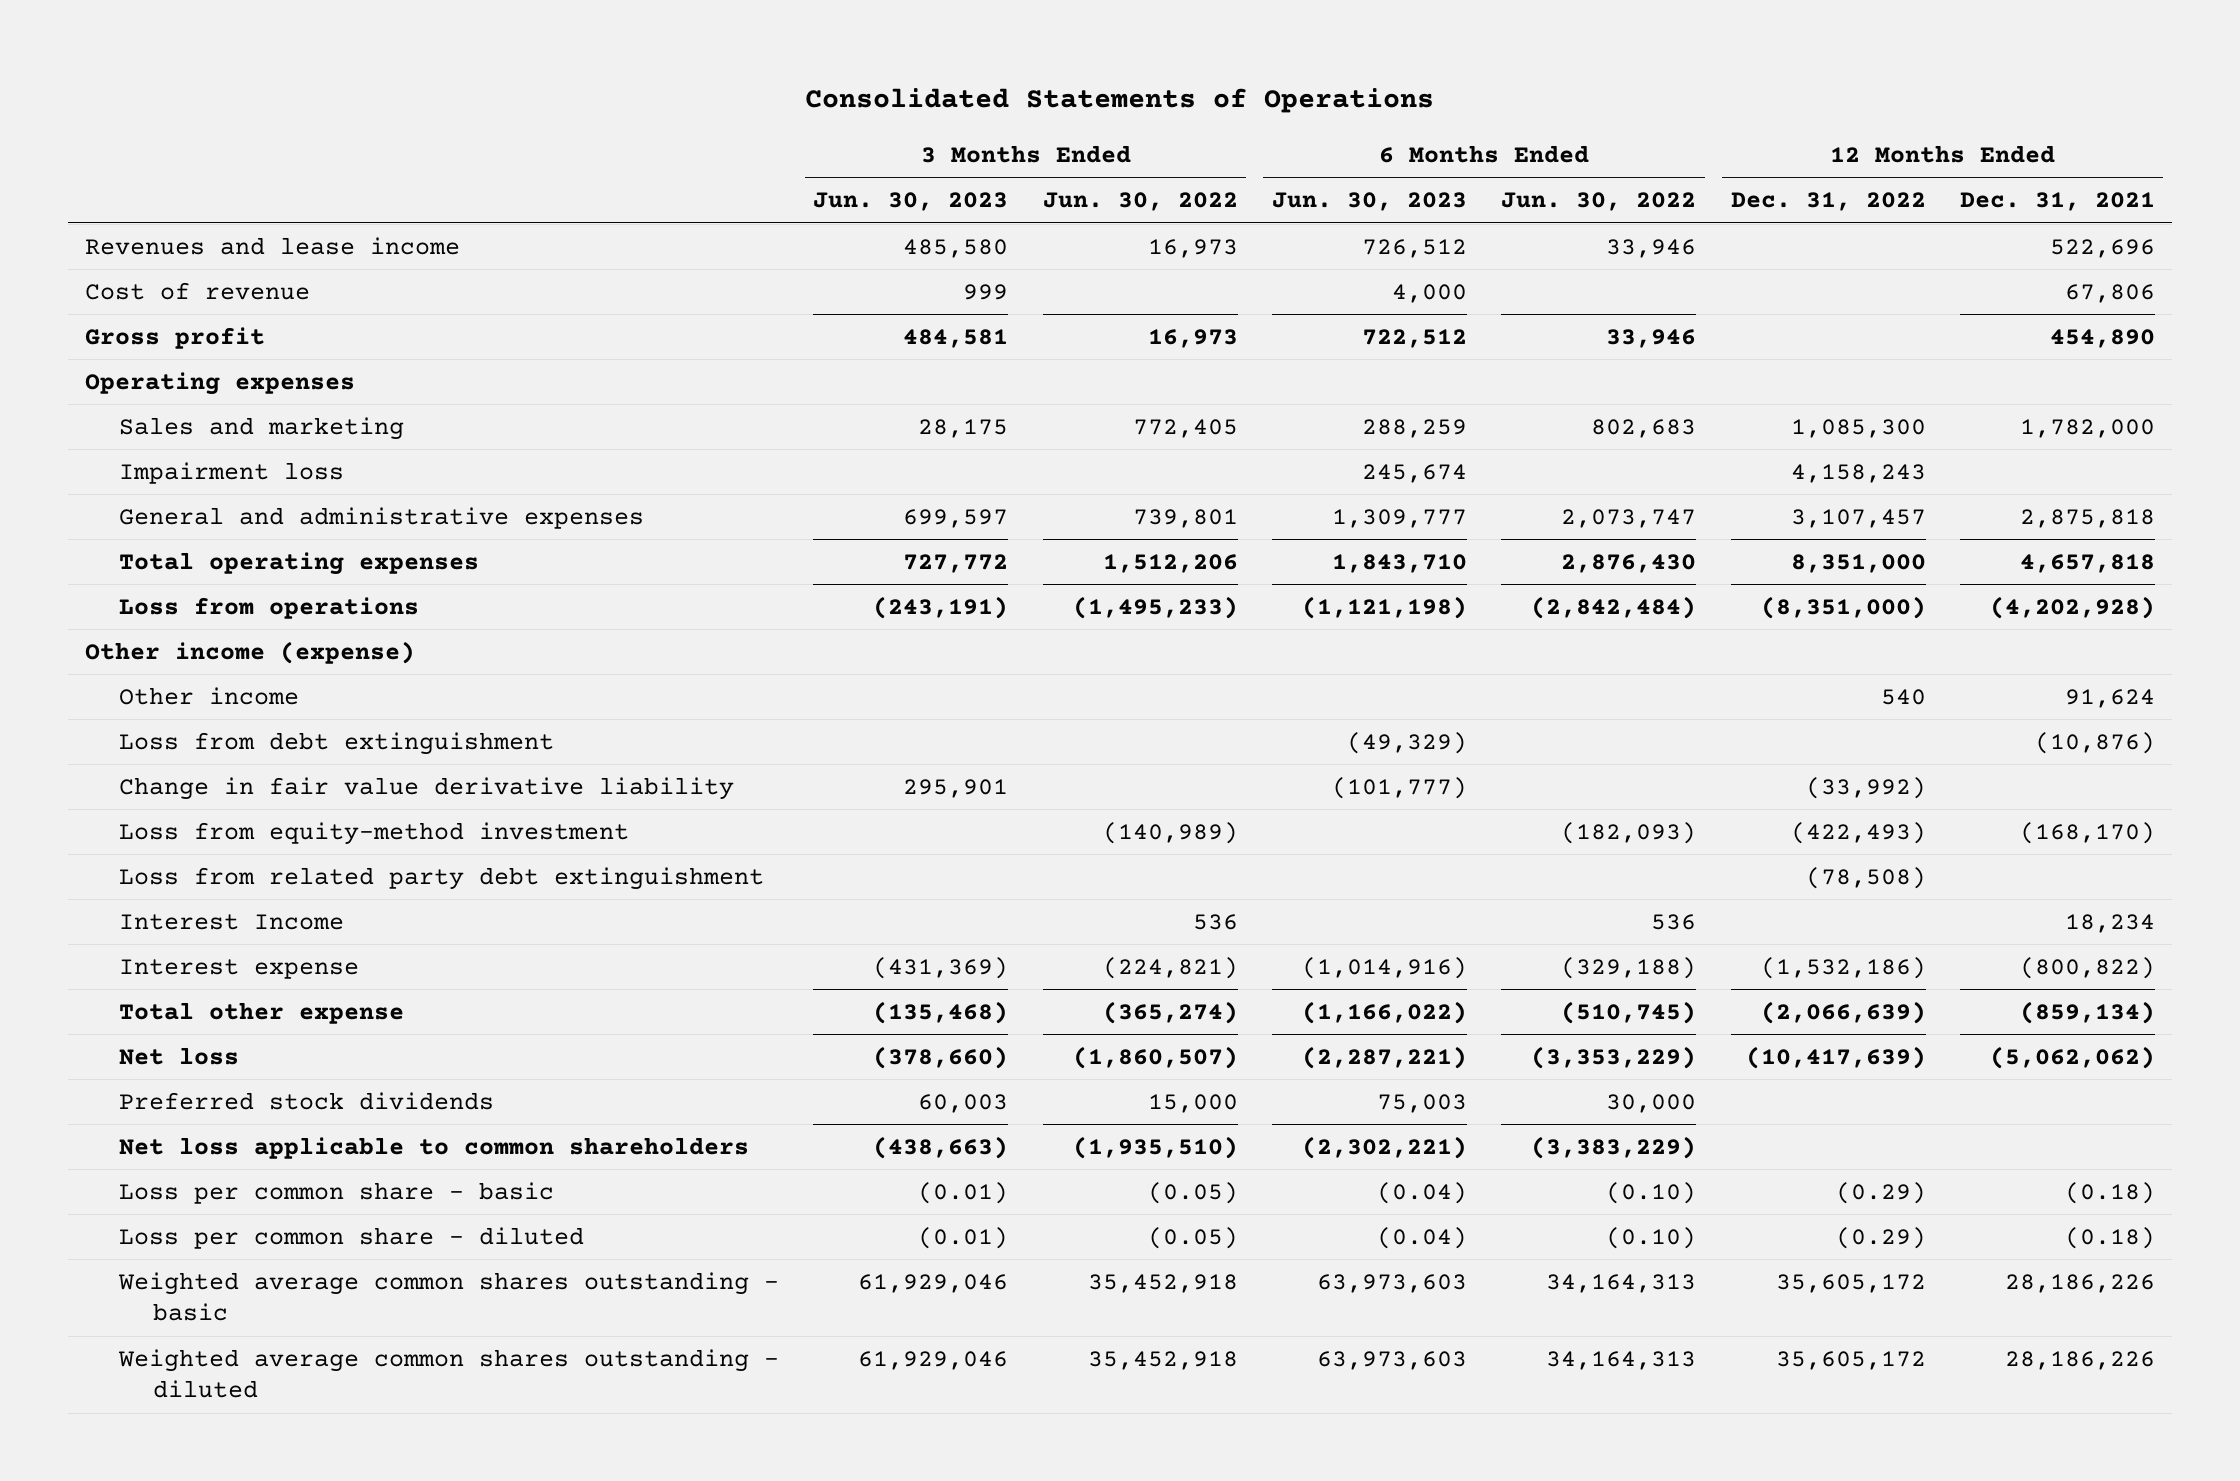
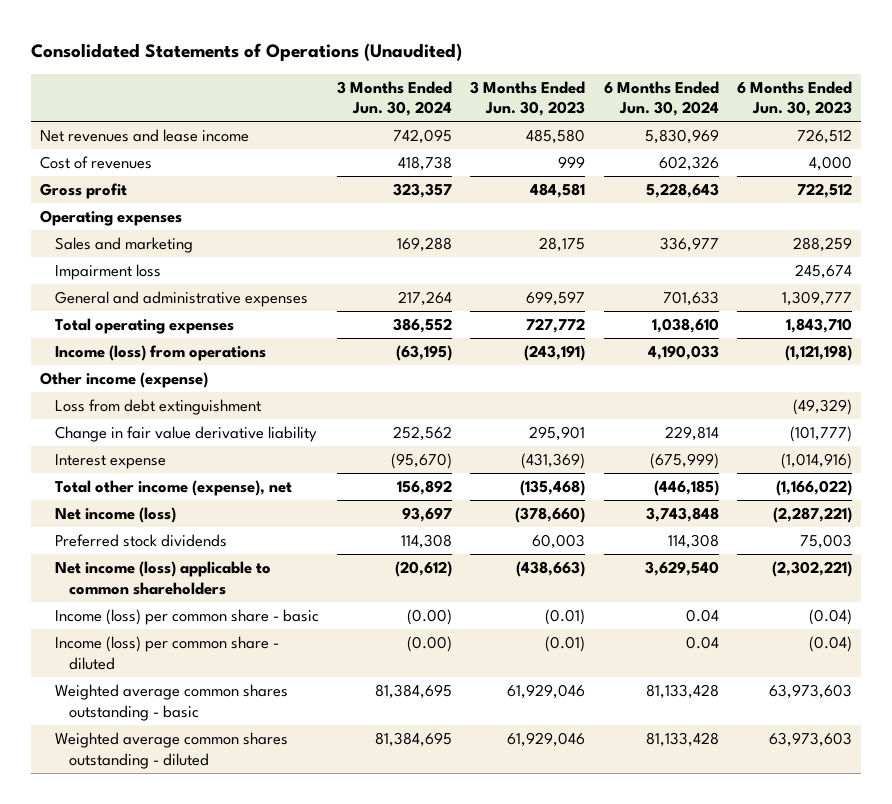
- Consolidated Statements of Operations
+ Consolidated Statements of Operations (Unaudited)
- | 3 Months Ended Jun. 30, 2023 | 3 Months Ended Jun. 30, 2022 | 6 Months Ended Jun. 30, 2023 | 6 Months Ended Jun. 30, 2022 | 12 Months Ended Dec. 31, 2022 | 12 Months Ended Dec. 31, 2021
+ | 3 Months Ended Jun. 30, 2024 | 3 Months Ended Jun. 30, 2023 | 6 Months Ended Jun. 30, 2024 | 6 Months Ended Jun. 30, 2023
- Revenues and lease income | 485,580 | 16,973 | 726,512 | 33,946 | | 522,696
- Cost of revenue | 999 | | 4,000 | | | 67,806
+ Net revenues and lease income | 742,095 | 485,580 | 5,830,969 | 726,512
+ Cost of revenues | 418,738 | 999 | 602,326 | 4,000
- Loss from operations | (243,191) | (1,495,233) | (1,121,198) | (2,842,484) | (8,351,000) | (4,202,928)
+ Income (loss) from operations | (63,195) | (243,191) | 4,190,033 | (1,121,198)
- Other income | | | | | 540 | 91,624
- Loss from equity-method investment | | (140,989) | | (182,093) | (422,493) | (168,170)
- Loss from related party debt extinguishment | | | | | (78,508) |
- Interest Income | | 536 | | 536 | | 18,234
- Total other expense | (135,468) | (365,274) | (1,166,022) | (510,745) | (2,066,639) | (859,134)
- Net loss | (378,660) | (1,860,507) | (2,287,221) | (3,353,229) | (10,417,639) | (5,062,062)
+ Total other income (expense), net | 156,892 | (135,468) | (446,185) | (1,166,022)
+ Net income (loss) | 93,697 | (378,660) | 3,743,848 | (2,287,221)
- Net loss applicable to common shareholders | (438,663) | (1,935,510) | (2,302,221) | (3,383,229) | |
- Loss per common share - basic | (0.01) | (0.05) | (0.04) | (0.10) | (0.29) | (0.18)
- Loss per common share - diluted | (0.01) | (0.05) | (0.04) | (0.10) | (0.29) | (0.18)
+ Net income (loss) applicable to common shareholders | (20,612) | (438,663) | 3,629,540 | (2,302,221)
+ Income (loss) per common share - basic | (0.00) | (0.01) | 0.04 | (0.04)
+ Income (loss) per common share - diluted | (0.00) | (0.01) | 0.04 | (0.04)

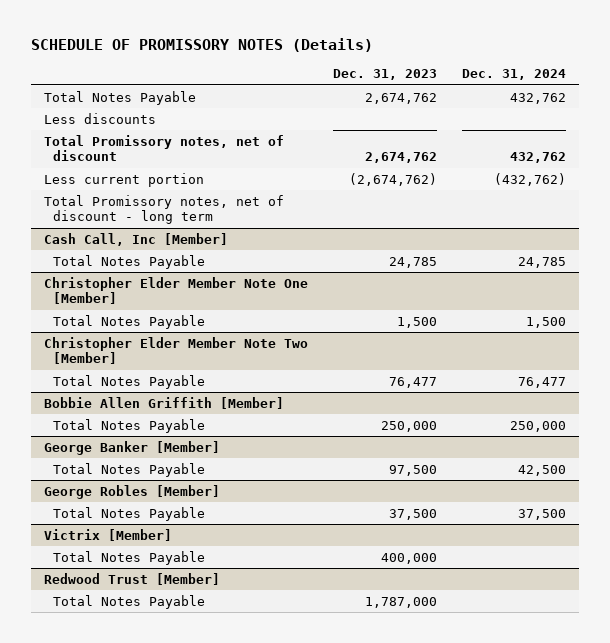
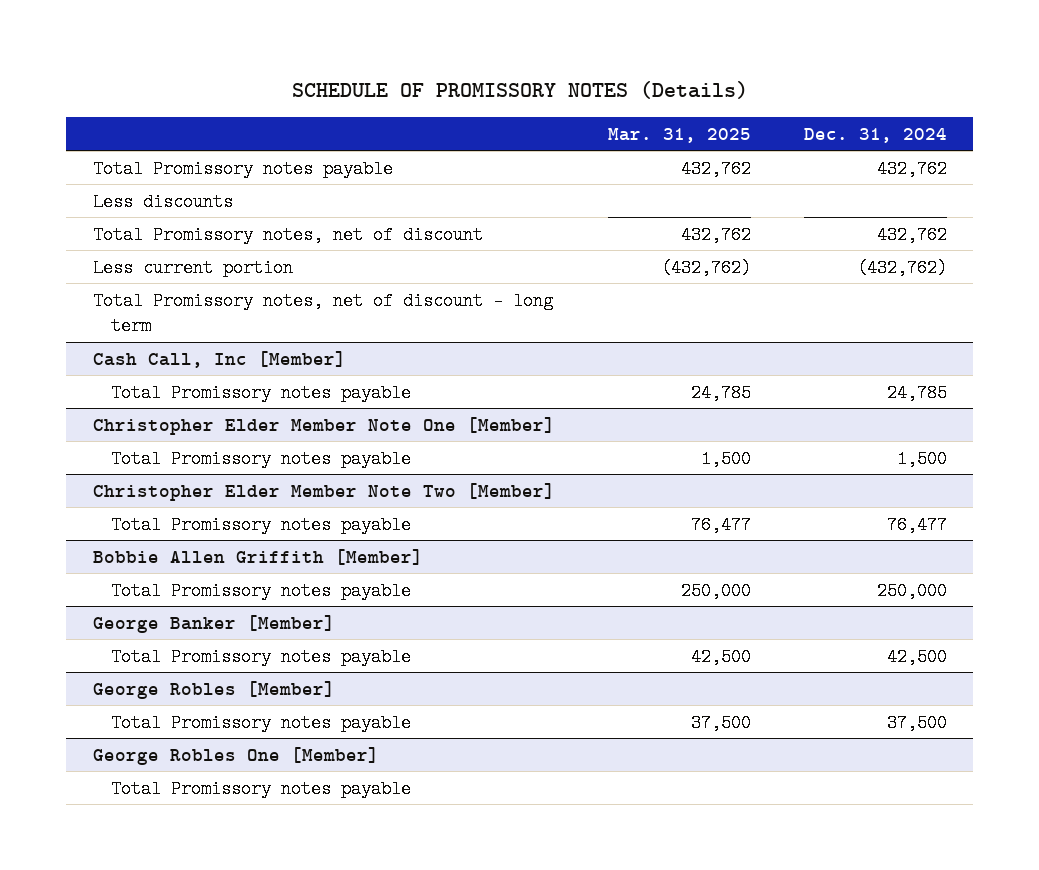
- | Dec. 31, 2023 | Dec. 31, 2024
+ | Mar. 31, 2025 | Dec. 31, 2024
- Total Notes Payable | 2,674,762 | 432,762
+ Total Promissory notes payable | 432,762 | 432,762
@ Cash Call, Inc [Member]
- Total Notes Payable | 24,785 | 24,785
+ Total Promissory notes payable | 24,785 | 24,785
@ Christopher Elder Member Note One [Member]
- Total Notes Payable | 1,500 | 1,500
+ Total Promissory notes payable | 1,500 | 1,500
@ Christopher Elder Member Note Two [Member]
- Total Notes Payable | 76,477 | 76,477
+ Total Promissory notes payable | 76,477 | 76,477
@ Bobbie Allen Griffith [Member]
- Total Notes Payable | 250,000 | 250,000
+ Total Promissory notes payable | 250,000 | 250,000
@ George Banker [Member]
- Total Notes Payable | 97,500 | 42,500
+ Total Promissory notes payable | 42,500 | 42,500
@ George Robles [Member]
- Total Notes Payable | 37,500 | 37,500
- Victrix [Member]
- Total Notes Payable | 400,000 |
- Redwood Trust [Member]
- Total Notes Payable | 1,787,000 |
@ George Robles [Member]
+ Total Promissory notes payable | 37,500 | 37,500
+ George Robles One [Member]
+ Total Promissory notes payable

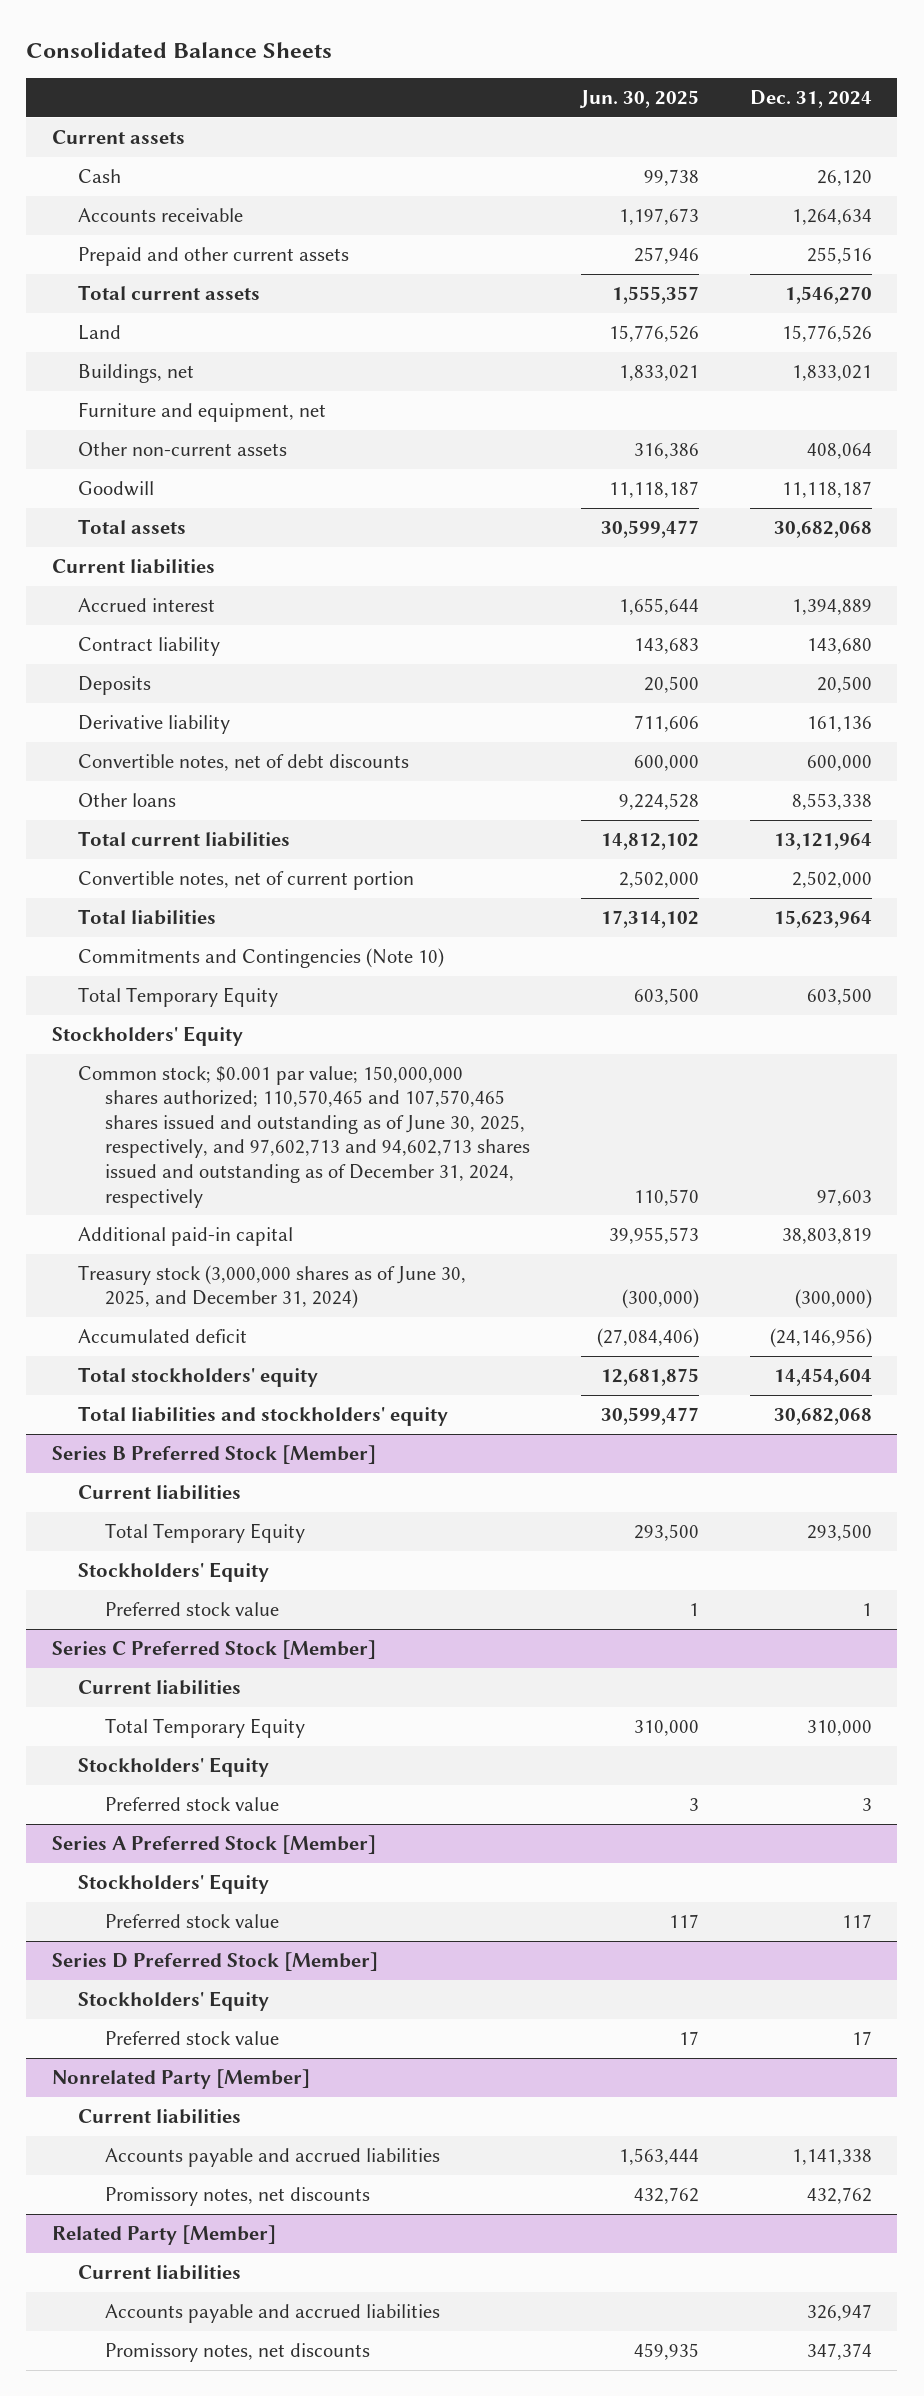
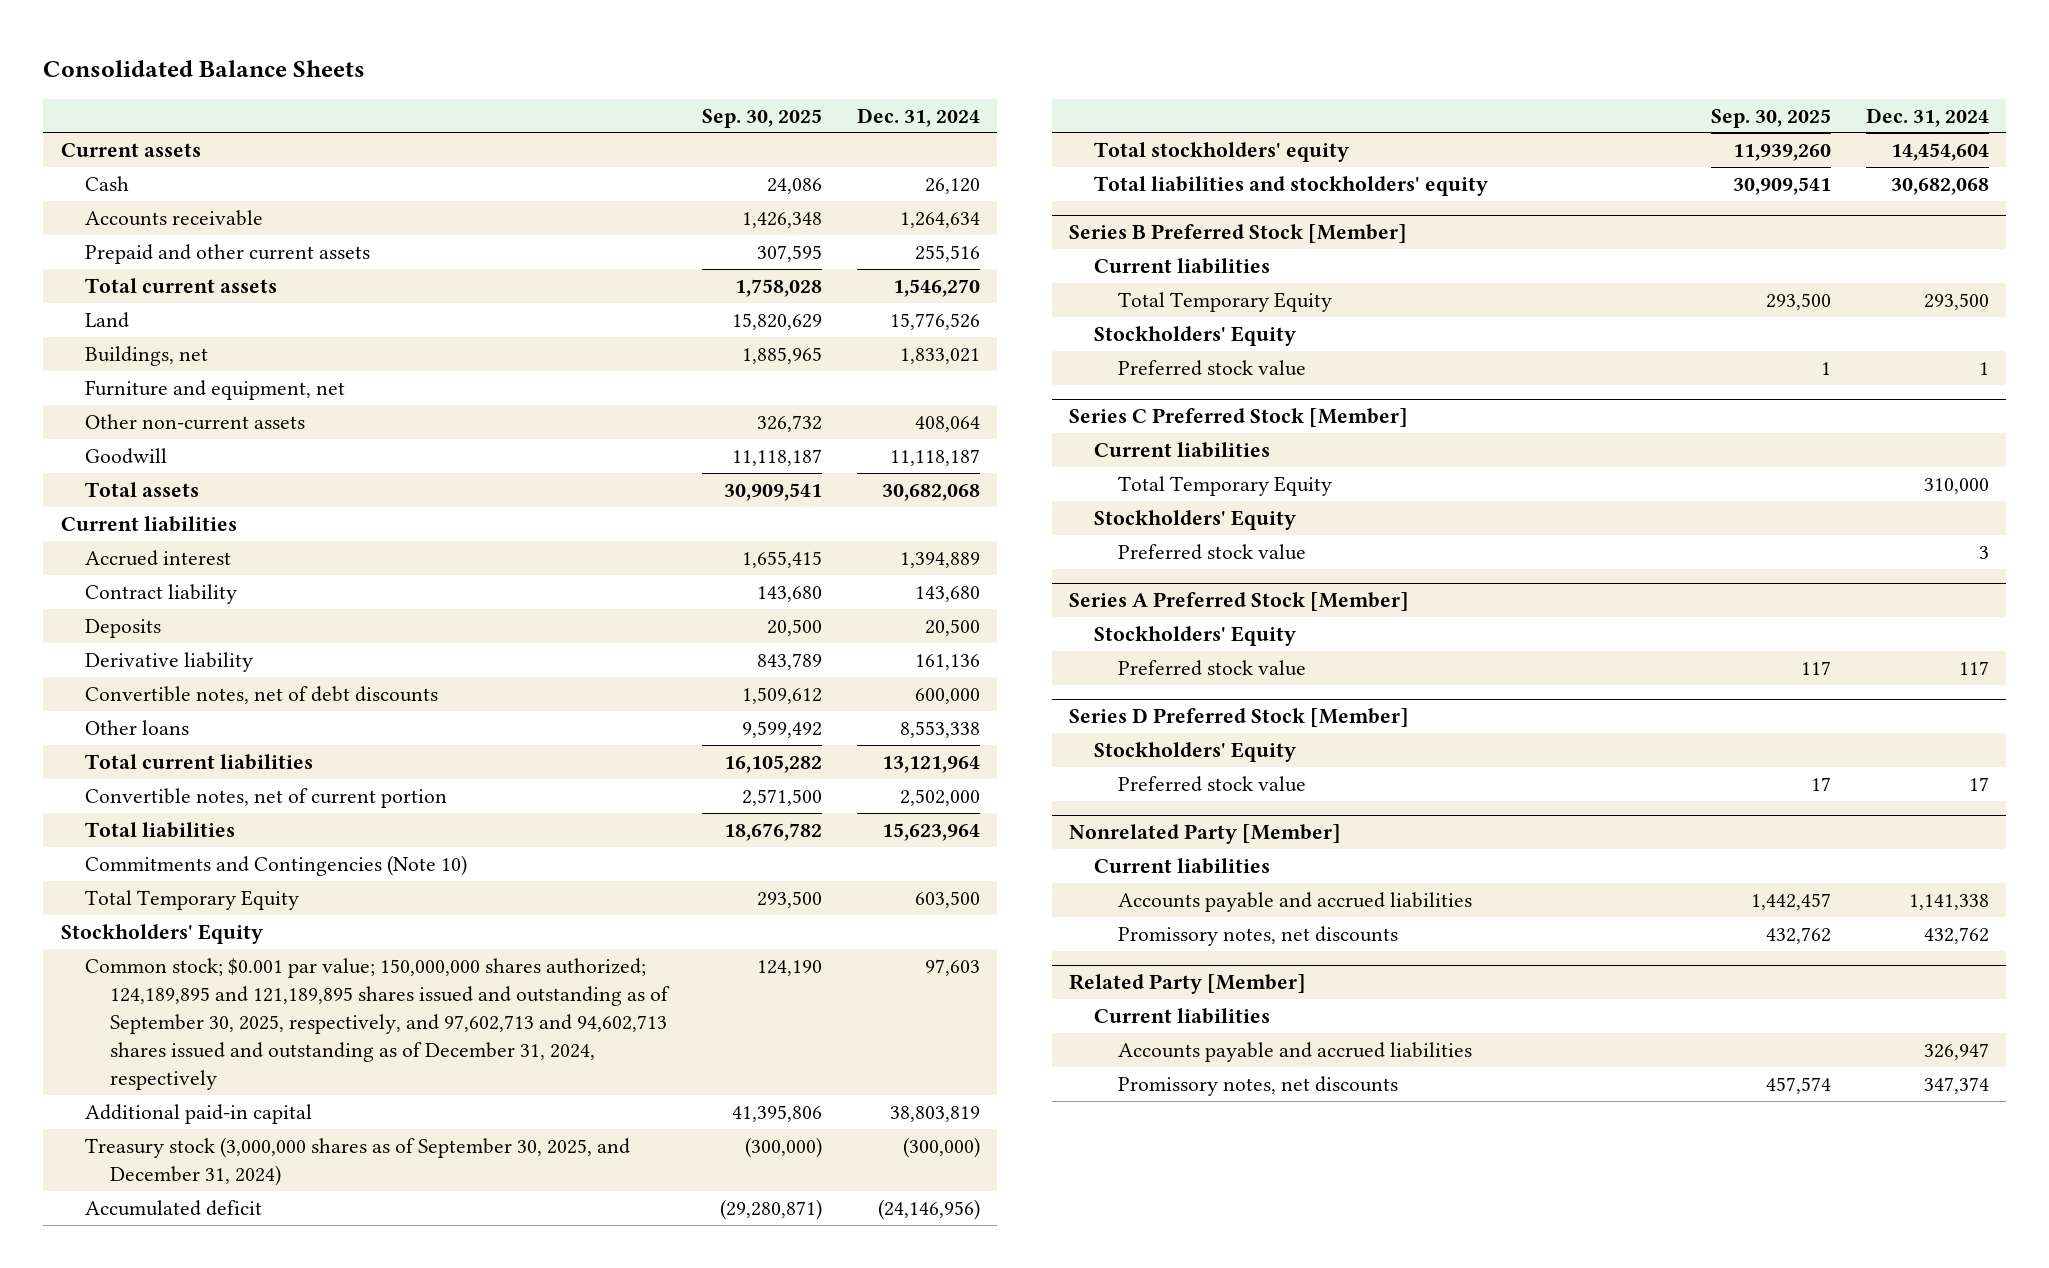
- | Jun. 30, 2025 | Dec. 31, 2024
+ | Sep. 30, 2025 | Dec. 31, 2024
- Common stock; $0.001 par value; 150,000,000 shares authorized; 110,570,465 and 107,570,465 shares issued and outstanding as of June 30, 2025, respectively, and 97,602,713 and 94,602,713 shares issued and outstanding as of December 31, 2024, respectively | 110,570 | 97,603
+ Common stock; $0.001 par value; 150,000,000 shares authorized; 124,189,895 and 121,189,895 shares issued and outstanding as of September 30, 2025, respectively, and 97,602,713 and 94,602,713 shares issued and outstanding as of December 31, 2024, respectively | 124,190 | 97,603
- Treasury stock (3,000,000 shares as of June 30, 2025, and December 31, 2024) | (300,000) | (300,000)
+ Treasury stock (3,000,000 shares as of September 30, 2025, and December 31, 2024) | (300,000) | (300,000)

